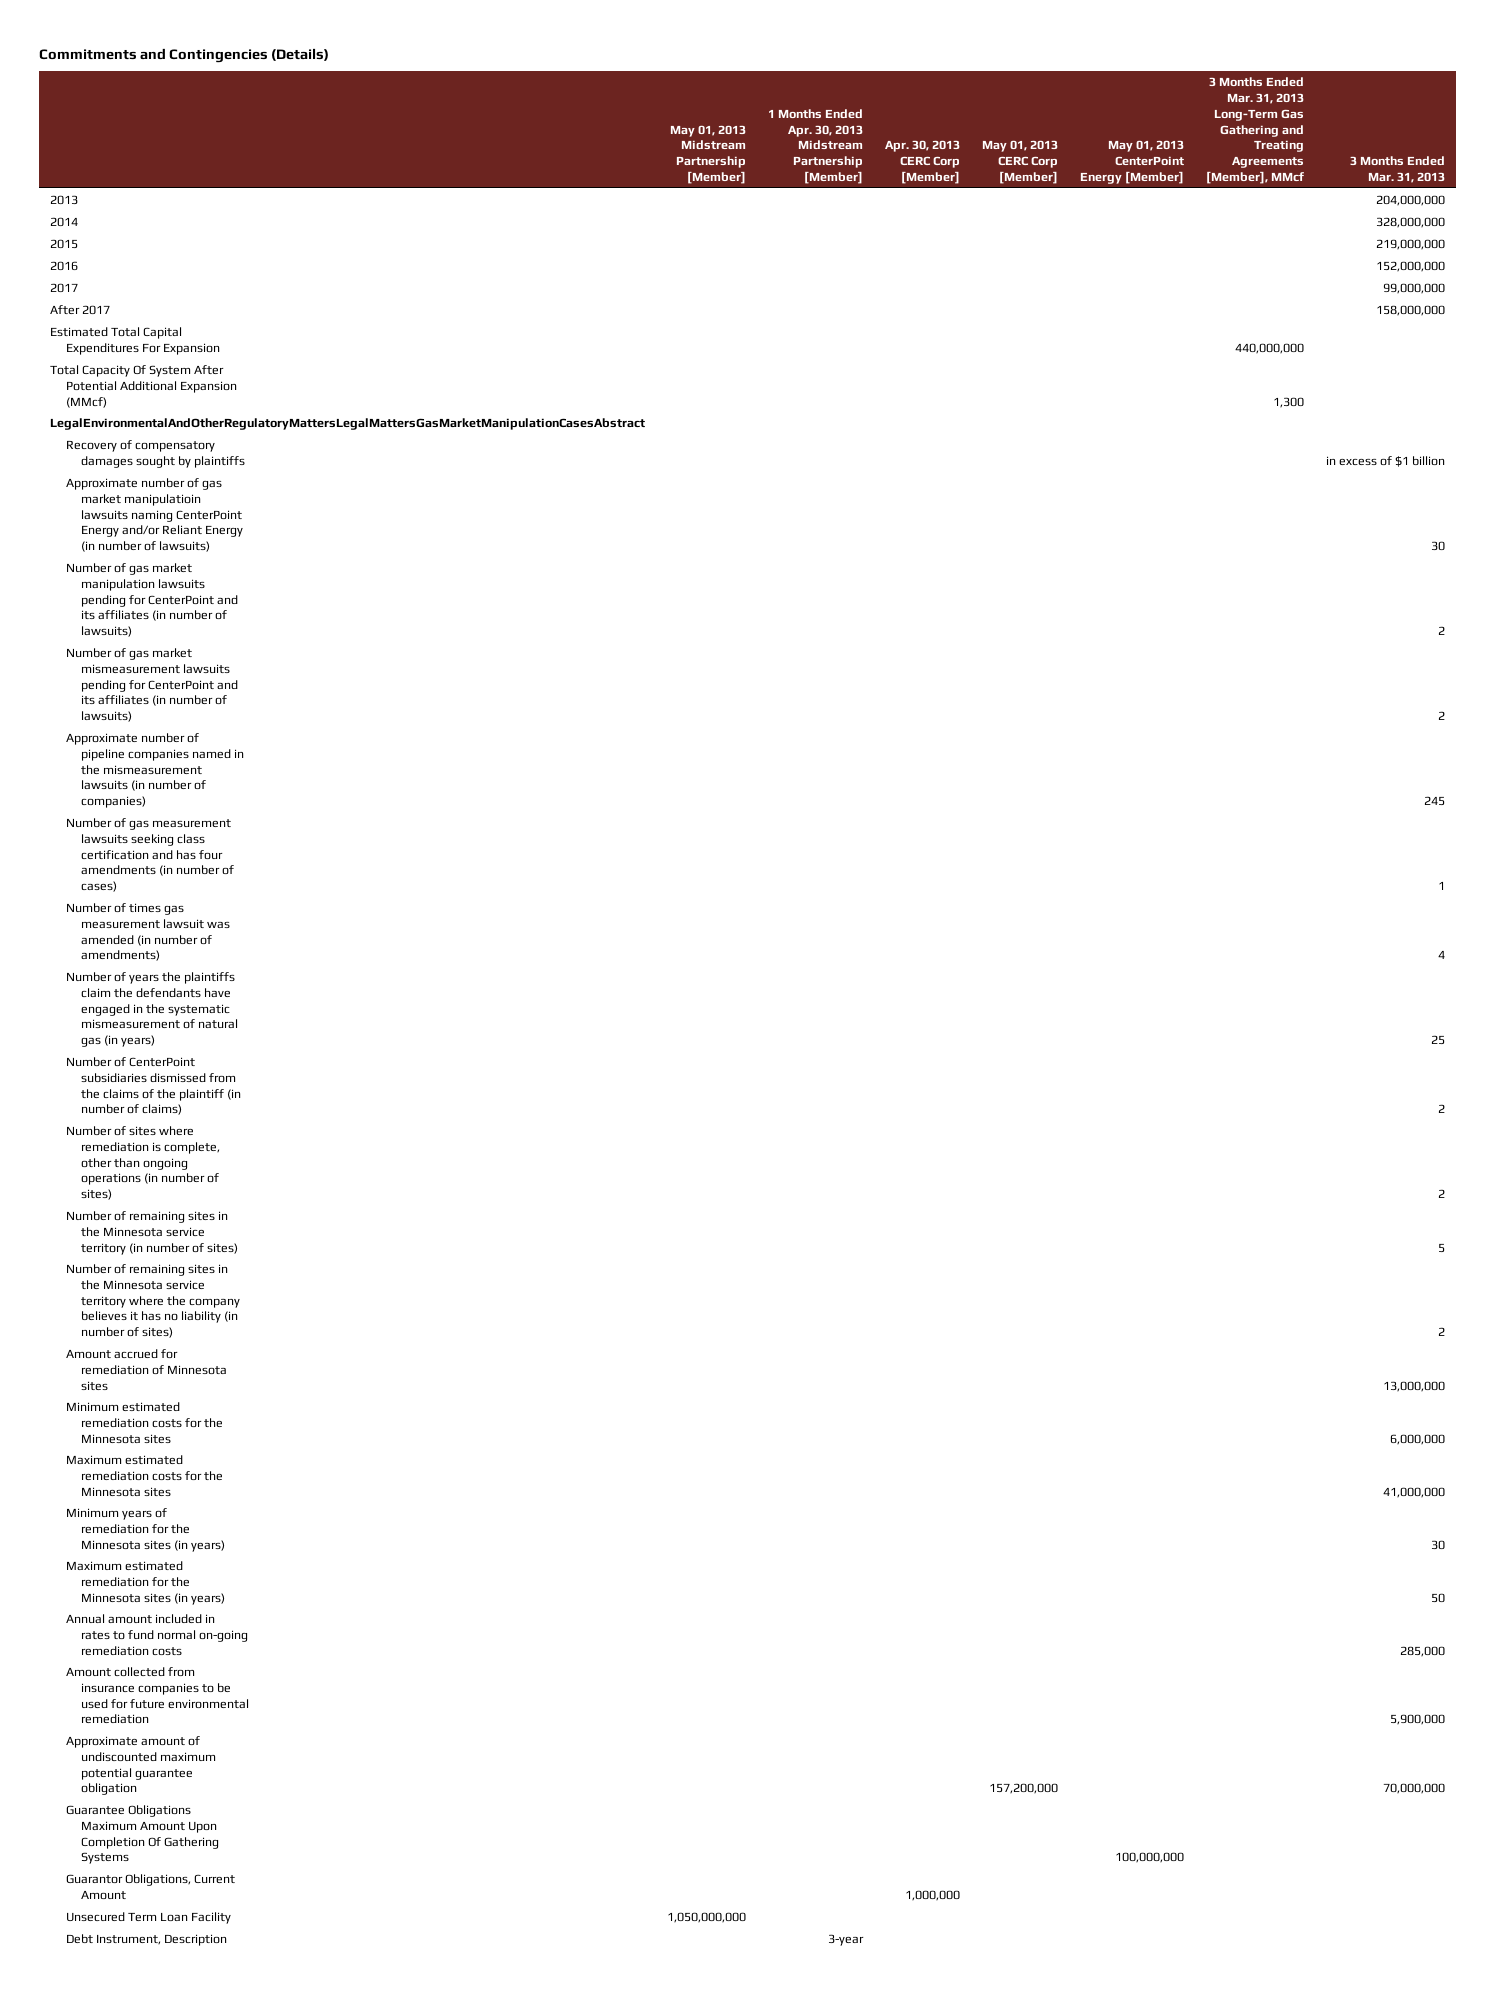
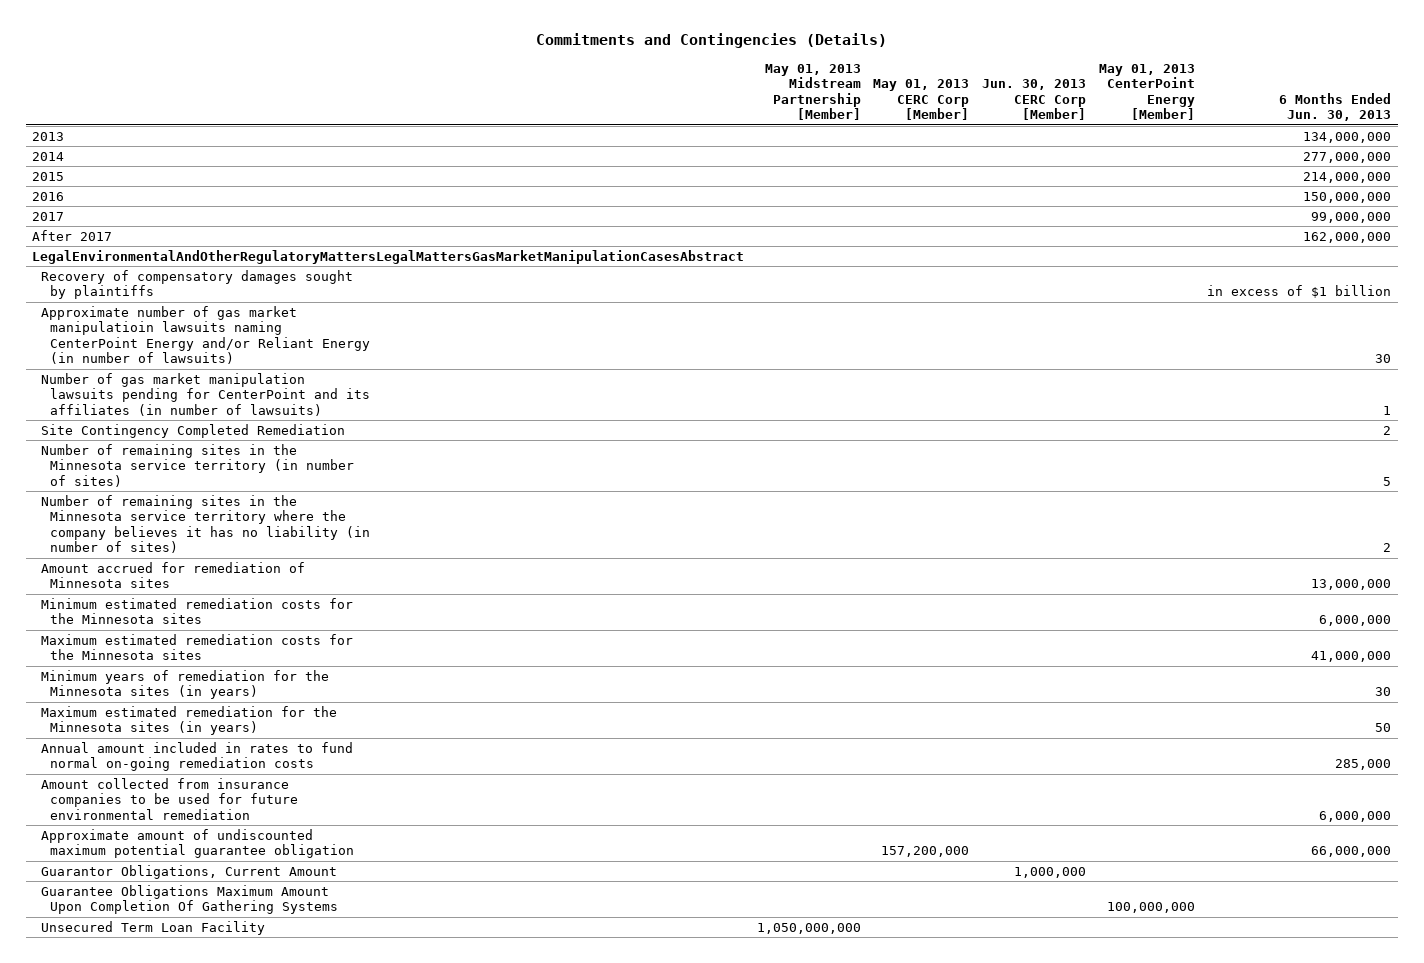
- | May 01, 2013 Midstream Partnership [Member] | 1 Months Ended Apr. 30, 2013 Midstream Partnership [Member] | Apr. 30, 2013 CERC Corp [Member] | May 01, 2013 CERC Corp [Member] | May 01, 2013 CenterPoint Energy [Member] | 3 Months Ended Mar. 31, 2013 Long-Term Gas Gathering and Treating Agreements [Member], MMcf | 3 Months Ended Mar. 31, 2013
+ | May 01, 2013 Midstream Partnership [Member] | May 01, 2013 CERC Corp [Member] | Jun. 30, 2013 CERC Corp [Member] | May 01, 2013 CenterPoint Energy [Member] | 6 Months Ended Jun. 30, 2013
- Estimated Total Capital Expenditures For Expansion | | | | | | 440,000,000 |
- Total Capacity Of System After Potential Additional Expansion (MMcf) | | | | | | 1,300 |
- Number of gas market mismeasurement lawsuits pending for CenterPoint and its affiliates (in number of lawsuits) | | | | | | | 2
- Approximate number of pipeline companies named in the mismeasurement lawsuits (in number of companies) | | | | | | | 245
- Number of gas measurement lawsuits seeking class certification and has four amendments (in number of cases) | | | | | | | 1
- Number of times gas measurement lawsuit was amended (in number of amendments) | | | | | | | 4
- Number of years the plaintiffs claim the defendants have engaged in the systematic mismeasurement of natural gas (in years) | | | | | | | 25
- Number of CenterPoint subsidiaries dismissed from the claims of the plaintiff (in number of claims) | | | | | | | 2
- Number of sites where remediation is complete, other than ongoing operations (in number of sites) | | | | | | | 2
+ Site Contingency Completed Remediation | | | | | 2
moved down: Guarantee Obligations Maximum Amount Upon Completion Of Gathering Systems | | | | 100,000,000 |
- Debt Instrument, Description | | 3-year | | | | |

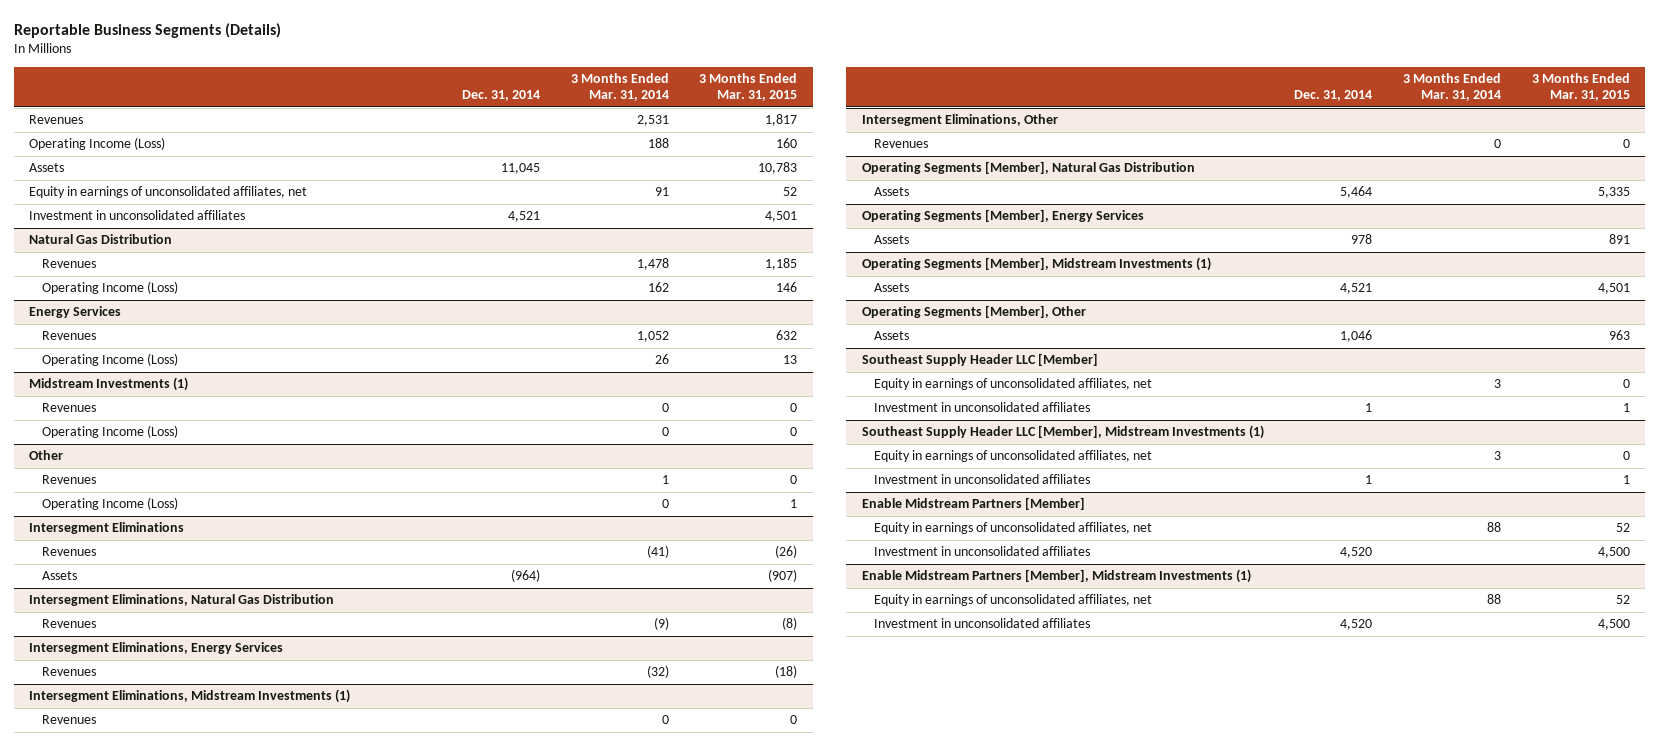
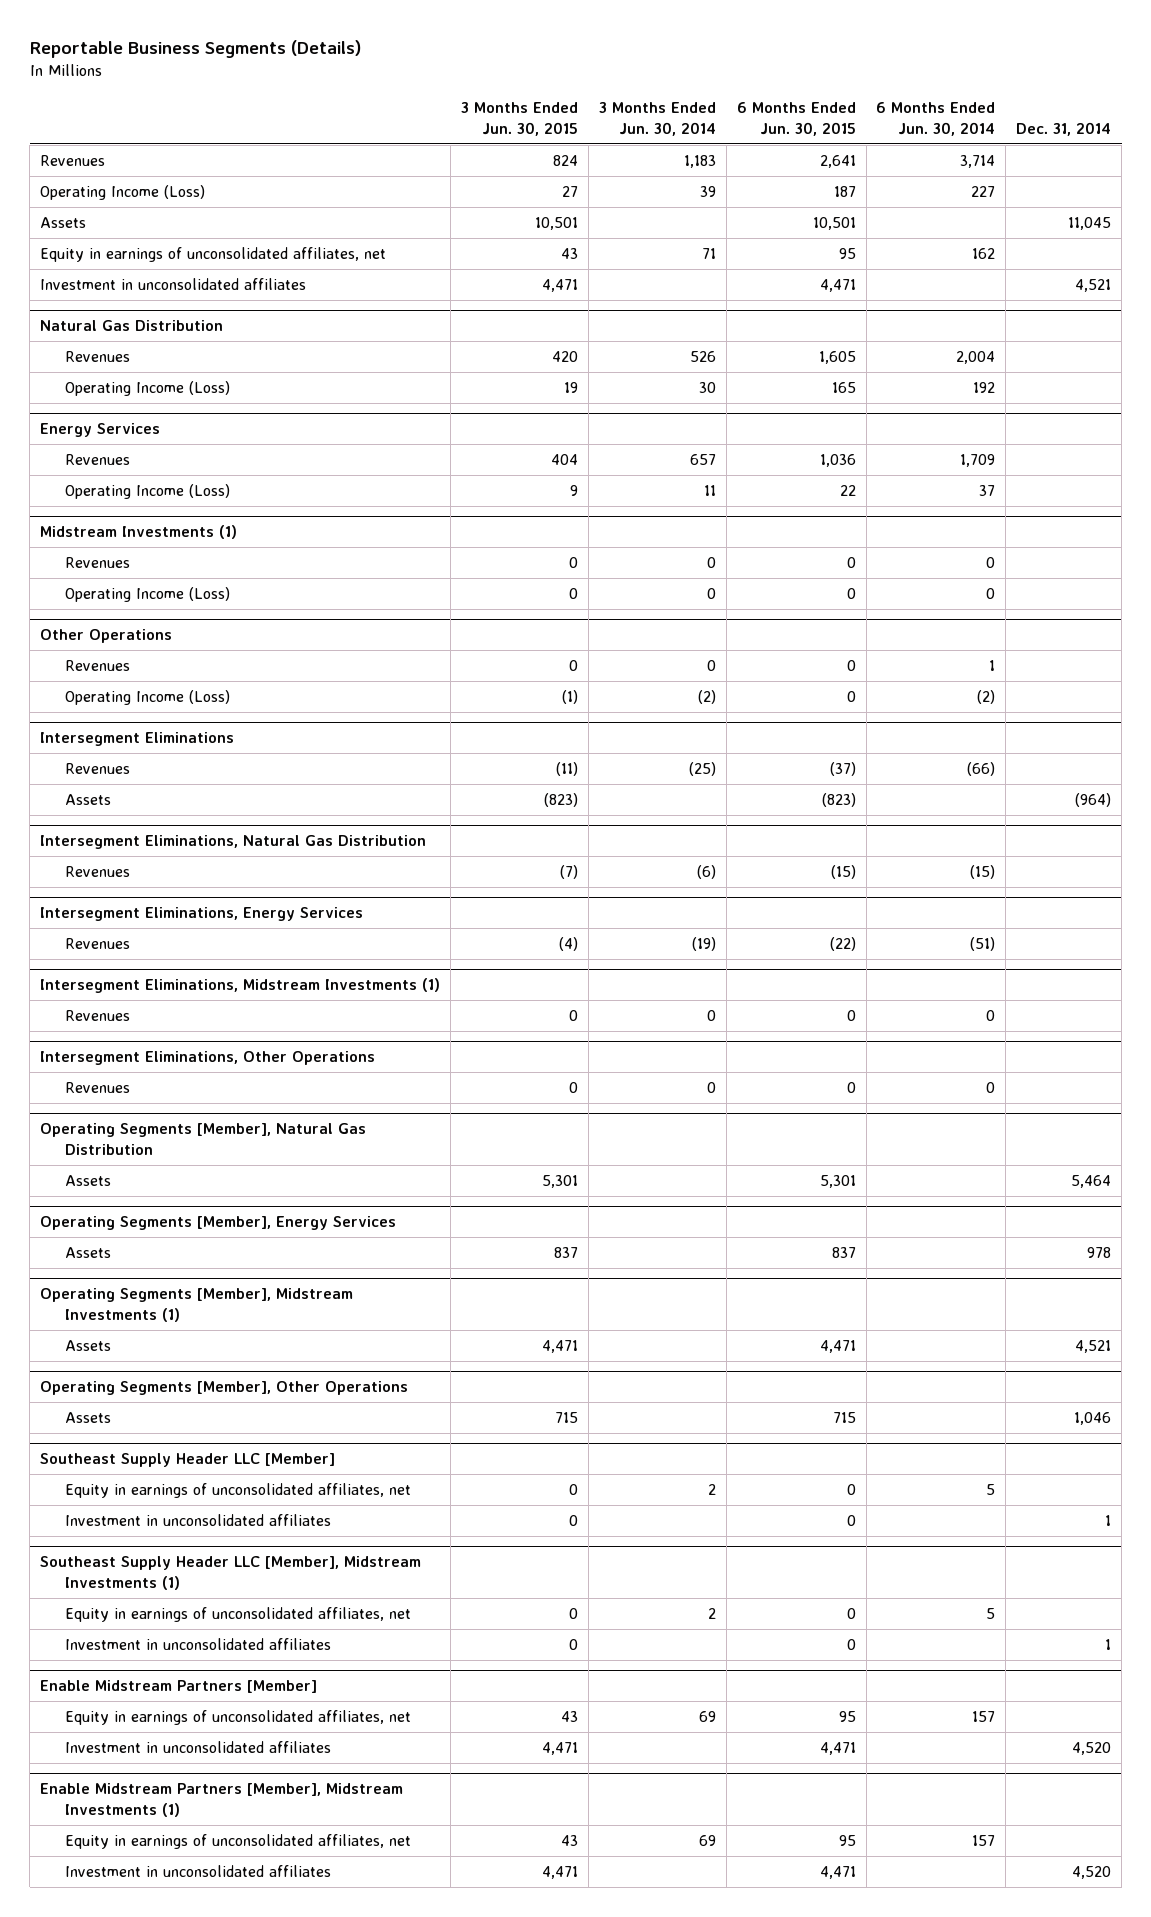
- | Dec. 31, 2014 | 3 Months Ended Mar. 31, 2014 | 3 Months Ended Mar. 31, 2015
+ | 3 Months Ended Jun. 30, 2015 | 3 Months Ended Jun. 30, 2014 | 6 Months Ended Jun. 30, 2015 | 6 Months Ended Jun. 30, 2014 | Dec. 31, 2014
- Other
+ Other Operations
- Intersegment Eliminations, Other
+ Intersegment Eliminations, Other Operations
- Operating Segments [Member], Other
+ Operating Segments [Member], Other Operations

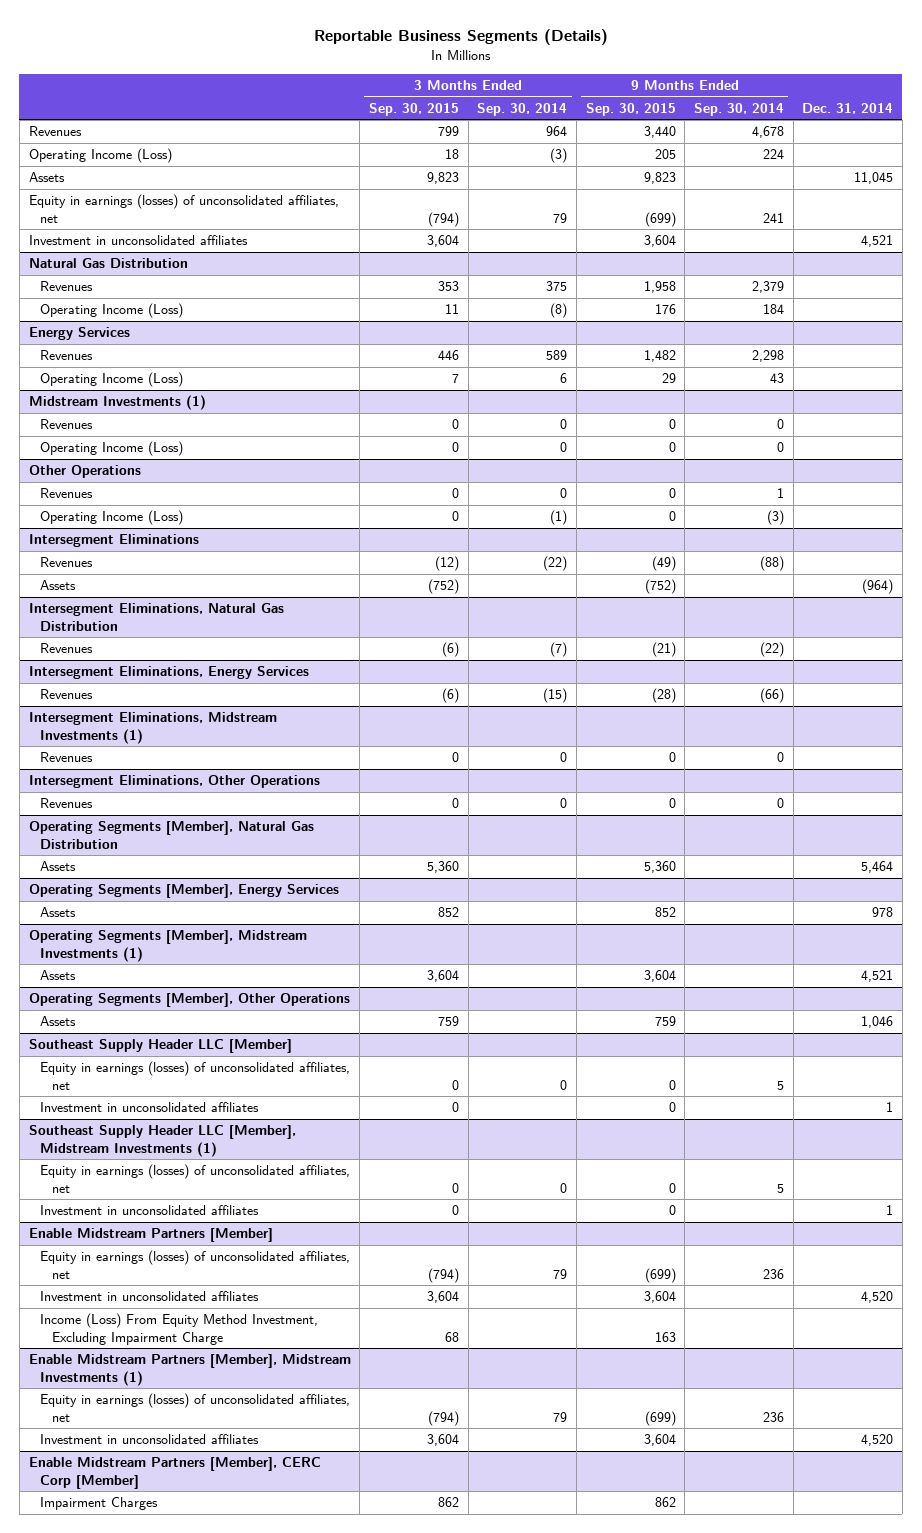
- | 3 Months Ended Jun. 30, 2015 | 3 Months Ended Jun. 30, 2014 | 6 Months Ended Jun. 30, 2015 | 6 Months Ended Jun. 30, 2014 | Dec. 31, 2014
+ | 3 Months Ended Sep. 30, 2015 | 3 Months Ended Sep. 30, 2014 | 9 Months Ended Sep. 30, 2015 | 9 Months Ended Sep. 30, 2014 | Dec. 31, 2014
- Equity in earnings of unconsolidated affiliates, net | 43 | 71 | 95 | 162 |
+ Equity in earnings (losses) of unconsolidated affiliates, net | (794) | 79 | (699) | 241 |
@ Southeast Supply Header LLC [Member]
- Equity in earnings of unconsolidated affiliates, net | 0 | 2 | 0 | 5 |
+ Equity in earnings (losses) of unconsolidated affiliates, net | 0 | 0 | 0 | 5 |
@ Southeast Supply Header LLC [Member], Midstream Investments (1)
- Equity in earnings of unconsolidated affiliates, net | 0 | 2 | 0 | 5 |
+ Equity in earnings (losses) of unconsolidated affiliates, net | 0 | 0 | 0 | 5 |
@ Enable Midstream Partners [Member]
- Equity in earnings of unconsolidated affiliates, net | 43 | 69 | 95 | 157 |
+ Equity in earnings (losses) of unconsolidated affiliates, net | (794) | 79 | (699) | 236 |
+ Income (Loss) From Equity Method Investment, Excluding Impairment Charge | 68 | | 163 | |
@ Enable Midstream Partners [Member], Midstream Investments (1)
- Equity in earnings of unconsolidated affiliates, net | 43 | 69 | 95 | 157 |
+ Equity in earnings (losses) of unconsolidated affiliates, net | (794) | 79 | (699) | 236 |
+ Enable Midstream Partners [Member], CERC Corp [Member]
+ Impairment Charges | 862 | | 862 | |

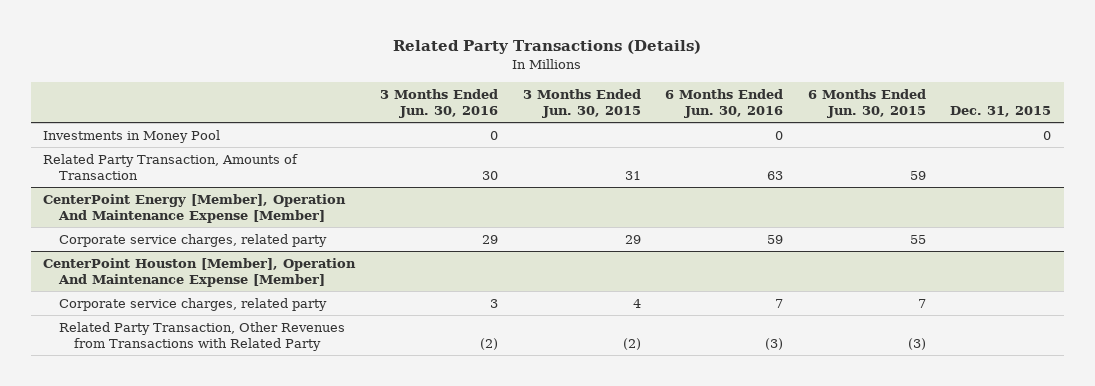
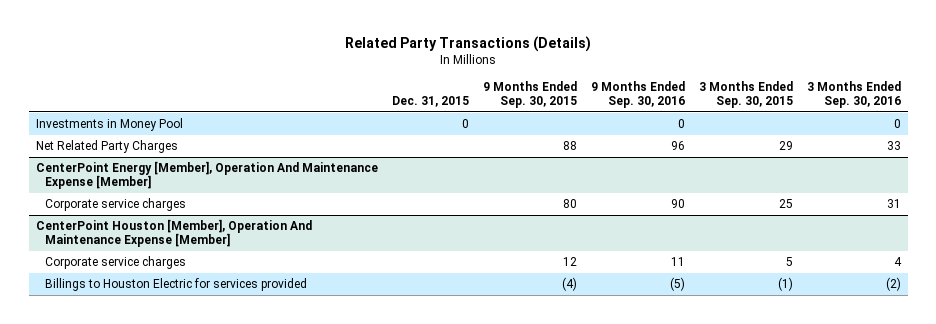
- | 3 Months Ended Jun. 30, 2016 | 3 Months Ended Jun. 30, 2015 | 6 Months Ended Jun. 30, 2016 | 6 Months Ended Jun. 30, 2015 | Dec. 31, 2015
+ | Dec. 31, 2015 | 9 Months Ended Sep. 30, 2015 | 9 Months Ended Sep. 30, 2016 | 3 Months Ended Sep. 30, 2015 | 3 Months Ended Sep. 30, 2016
- Related Party Transaction, Amounts of Transaction | 30 | 31 | 63 | 59 |
+ Net Related Party Charges | | 88 | 96 | 29 | 33
@ CenterPoint Energy [Member], Operation And Maintenance Expense [Member]
- Corporate service charges, related party | 29 | 29 | 59 | 55 |
+ Corporate service charges | | 80 | 90 | 25 | 31
@ CenterPoint Houston [Member], Operation And Maintenance Expense [Member]
- Corporate service charges, related party | 3 | 4 | 7 | 7 |
- Related Party Transaction, Other Revenues from Transactions with Related Party | (2) | (2) | (3) | (3) |
+ Corporate service charges | | 12 | 11 | 5 | 4
+ Billings to Houston Electric for services provided | | (4) | (5) | (1) | (2)

